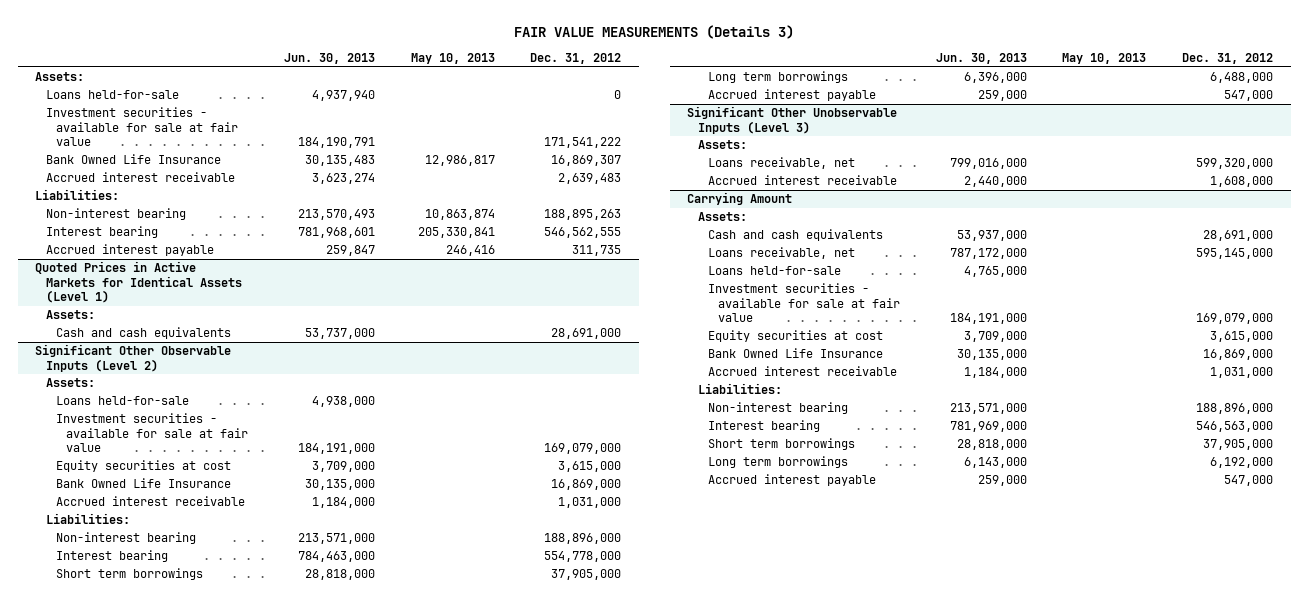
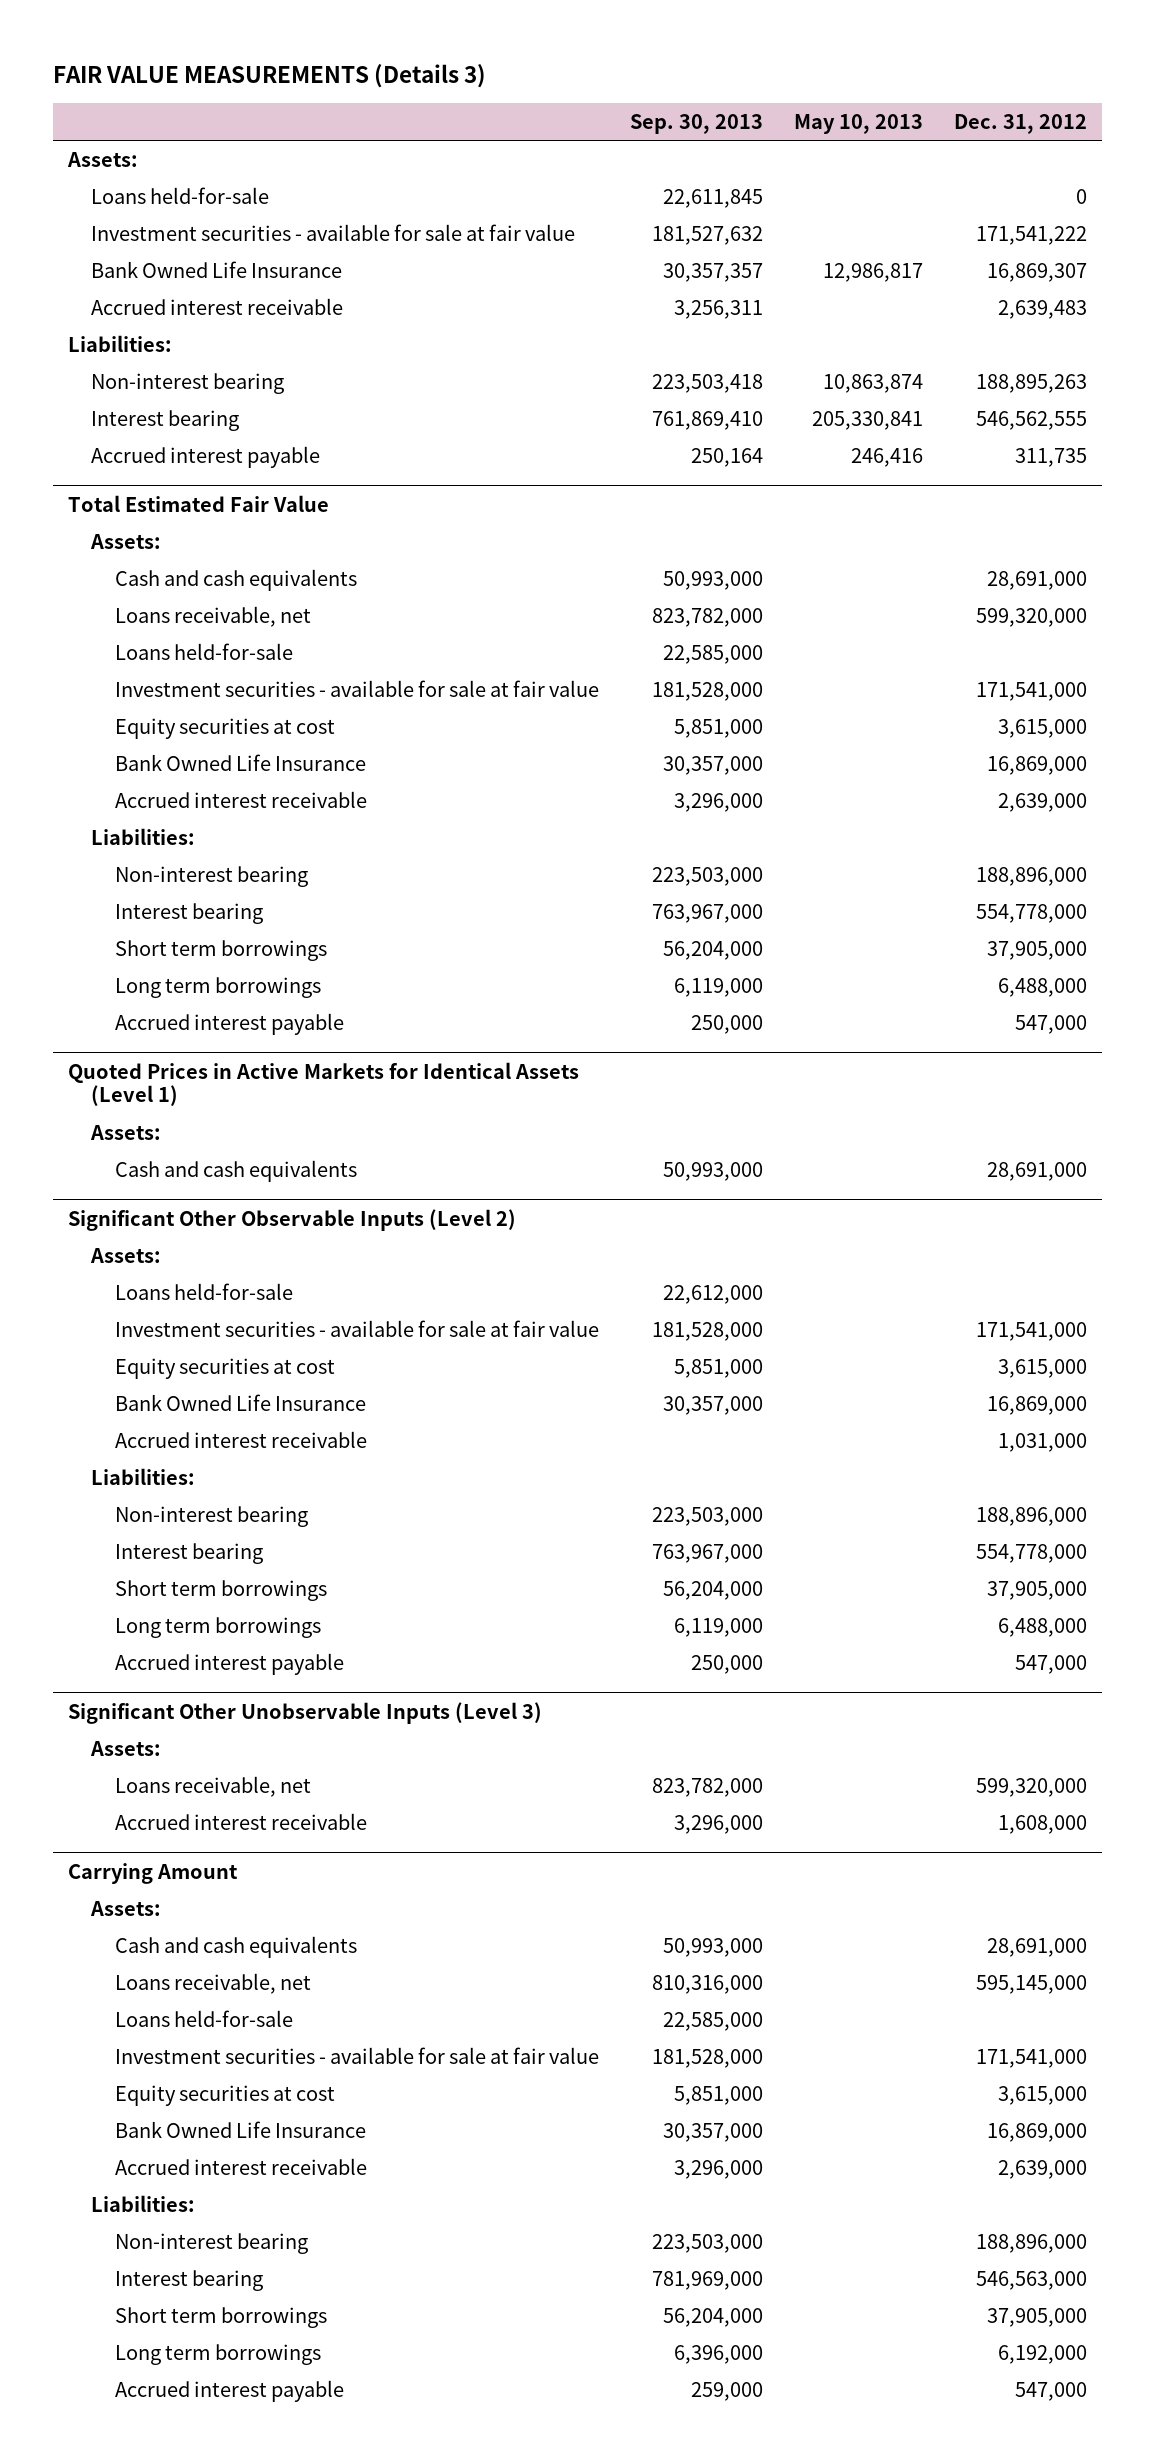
- | Jun. 30, 2013 | May 10, 2013 | Dec. 31, 2012
+ | Sep. 30, 2013 | May 10, 2013 | Dec. 31, 2012
+ Total Estimated Fair Value
+ Assets:
+ Cash and cash equivalents | 50,993,000 | | 28,691,000
+ Loans receivable, net | 823,782,000 | | 599,320,000
+ Loans held-for-sale | 22,585,000 | |
+ Investment securities - available for sale at fair value | 181,528,000 | | 171,541,000
+ Equity securities at cost | 5,851,000 | | 3,615,000
+ Bank Owned Life Insurance | 30,357,000 | | 16,869,000
+ Accrued interest receivable | 3,296,000 | | 2,639,000
+ Liabilities:
+ Non-interest bearing | 223,503,000 | | 188,896,000
+ Interest bearing | 763,967,000 | | 554,778,000
+ Short term borrowings | 56,204,000 | | 37,905,000
+ Long term borrowings | 6,119,000 | | 6,488,000
+ Accrued interest payable | 250,000 | | 547,000
@ Significant Other Observable Inputs (Level 2)
- Investment securities - available for sale at fair value | 184,191,000 | | 169,079,000
+ Investment securities - available for sale at fair value | 181,528,000 | | 171,541,000
@ Carrying Amount
- Investment securities - available for sale at fair value | 184,191,000 | | 169,079,000
+ Investment securities - available for sale at fair value | 181,528,000 | | 171,541,000
- Accrued interest receivable | 1,184,000 | | 1,031,000
+ Accrued interest receivable | 3,296,000 | | 2,639,000

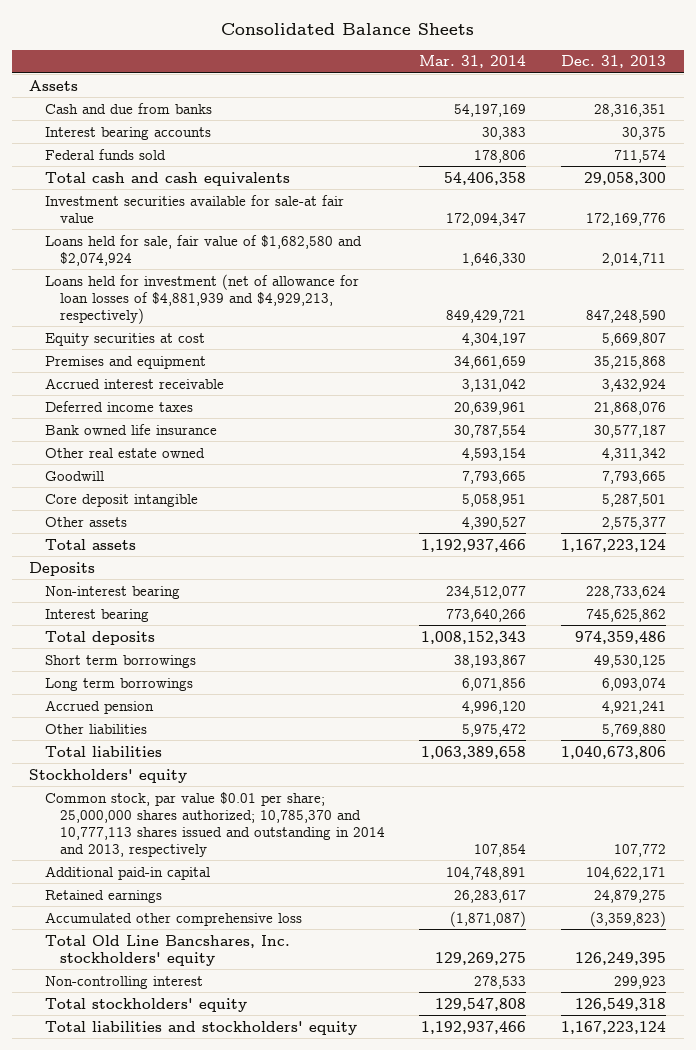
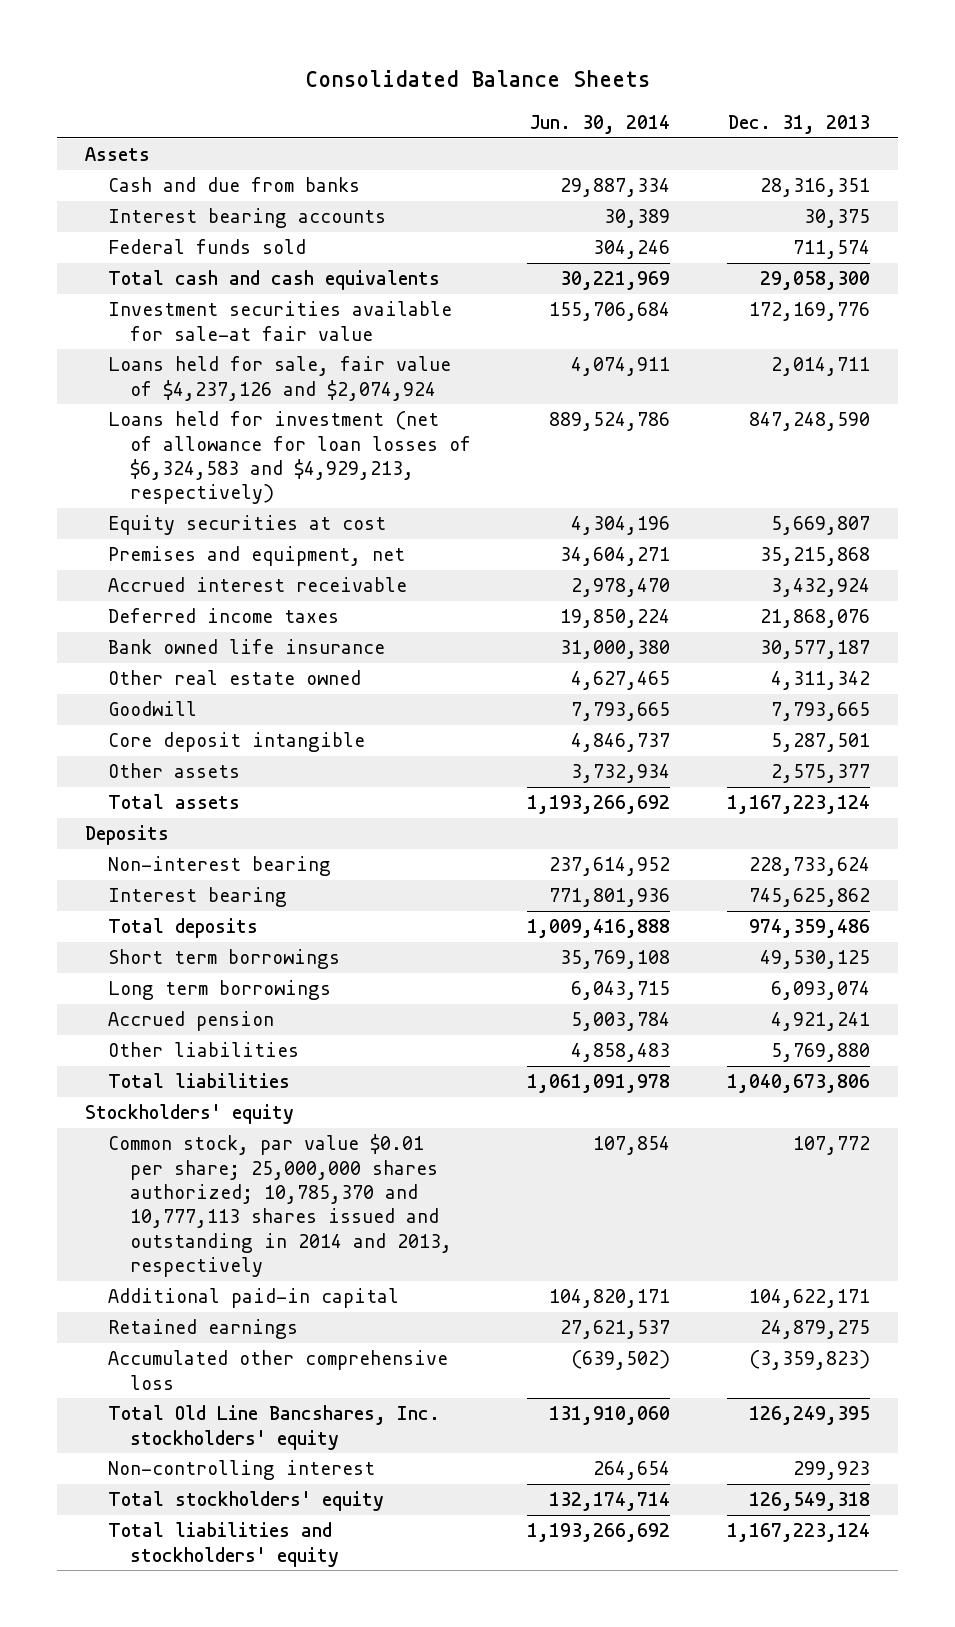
- | Mar. 31, 2014 | Dec. 31, 2013
+ | Jun. 30, 2014 | Dec. 31, 2013
- Loans held for sale, fair value of $1,682,580 and $2,074,924 | 1,646,330 | 2,014,711
- Loans held for investment (net of allowance for loan losses of $4,881,939 and $4,929,213, respectively) | 849,429,721 | 847,248,590
+ Loans held for sale, fair value of $4,237,126 and $2,074,924 | 4,074,911 | 2,014,711
+ Loans held for investment (net of allowance for loan losses of $6,324,583 and $4,929,213, respectively) | 889,524,786 | 847,248,590
- Premises and equipment | 34,661,659 | 35,215,868
+ Premises and equipment, net | 34,604,271 | 35,215,868

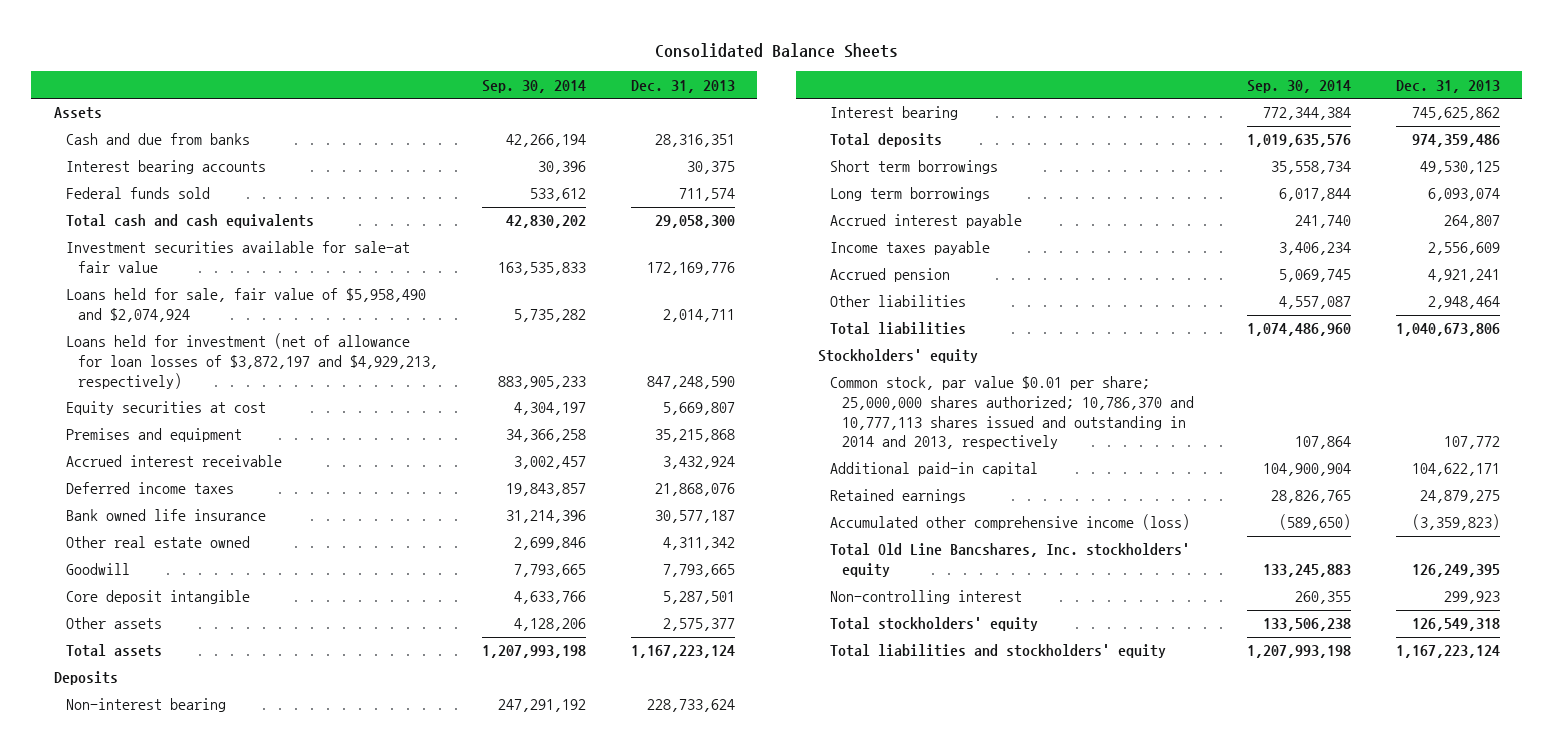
- | Jun. 30, 2014 | Dec. 31, 2013
+ | Sep. 30, 2014 | Dec. 31, 2013
- Loans held for sale, fair value of $4,237,126 and $2,074,924 | 4,074,911 | 2,014,711
- Loans held for investment (net of allowance for loan losses of $6,324,583 and $4,929,213, respectively) | 889,524,786 | 847,248,590
+ Loans held for sale, fair value of $5,958,490 and $2,074,924 | 5,735,282 | 2,014,711
+ Loans held for investment (net of allowance for loan losses of $3,872,197 and $4,929,213, respectively) | 883,905,233 | 847,248,590
- Premises and equipment, net | 34,604,271 | 35,215,868
+ Premises and equipment | 34,366,258 | 35,215,868
+ Accrued interest payable | 241,740 | 264,807
+ Income taxes payable | 3,406,234 | 2,556,609
- Other liabilities | 4,858,483 | 5,769,880
+ Other liabilities | 4,557,087 | 2,948,464
- Common stock, par value $0.01 per share; 25,000,000 shares authorized; 10,785,370 and 10,777,113 shares issued and outstanding in 2014 and 2013, respectively | 107,854 | 107,772
+ Common stock, par value $0.01 per share; 25,000,000 shares authorized; 10,786,370 and 10,777,113 shares issued and outstanding in 2014 and 2013, respectively | 107,864 | 107,772
- Accumulated other comprehensive loss | (639,502) | (3,359,823)
+ Accumulated other comprehensive income (loss) | (589,650) | (3,359,823)

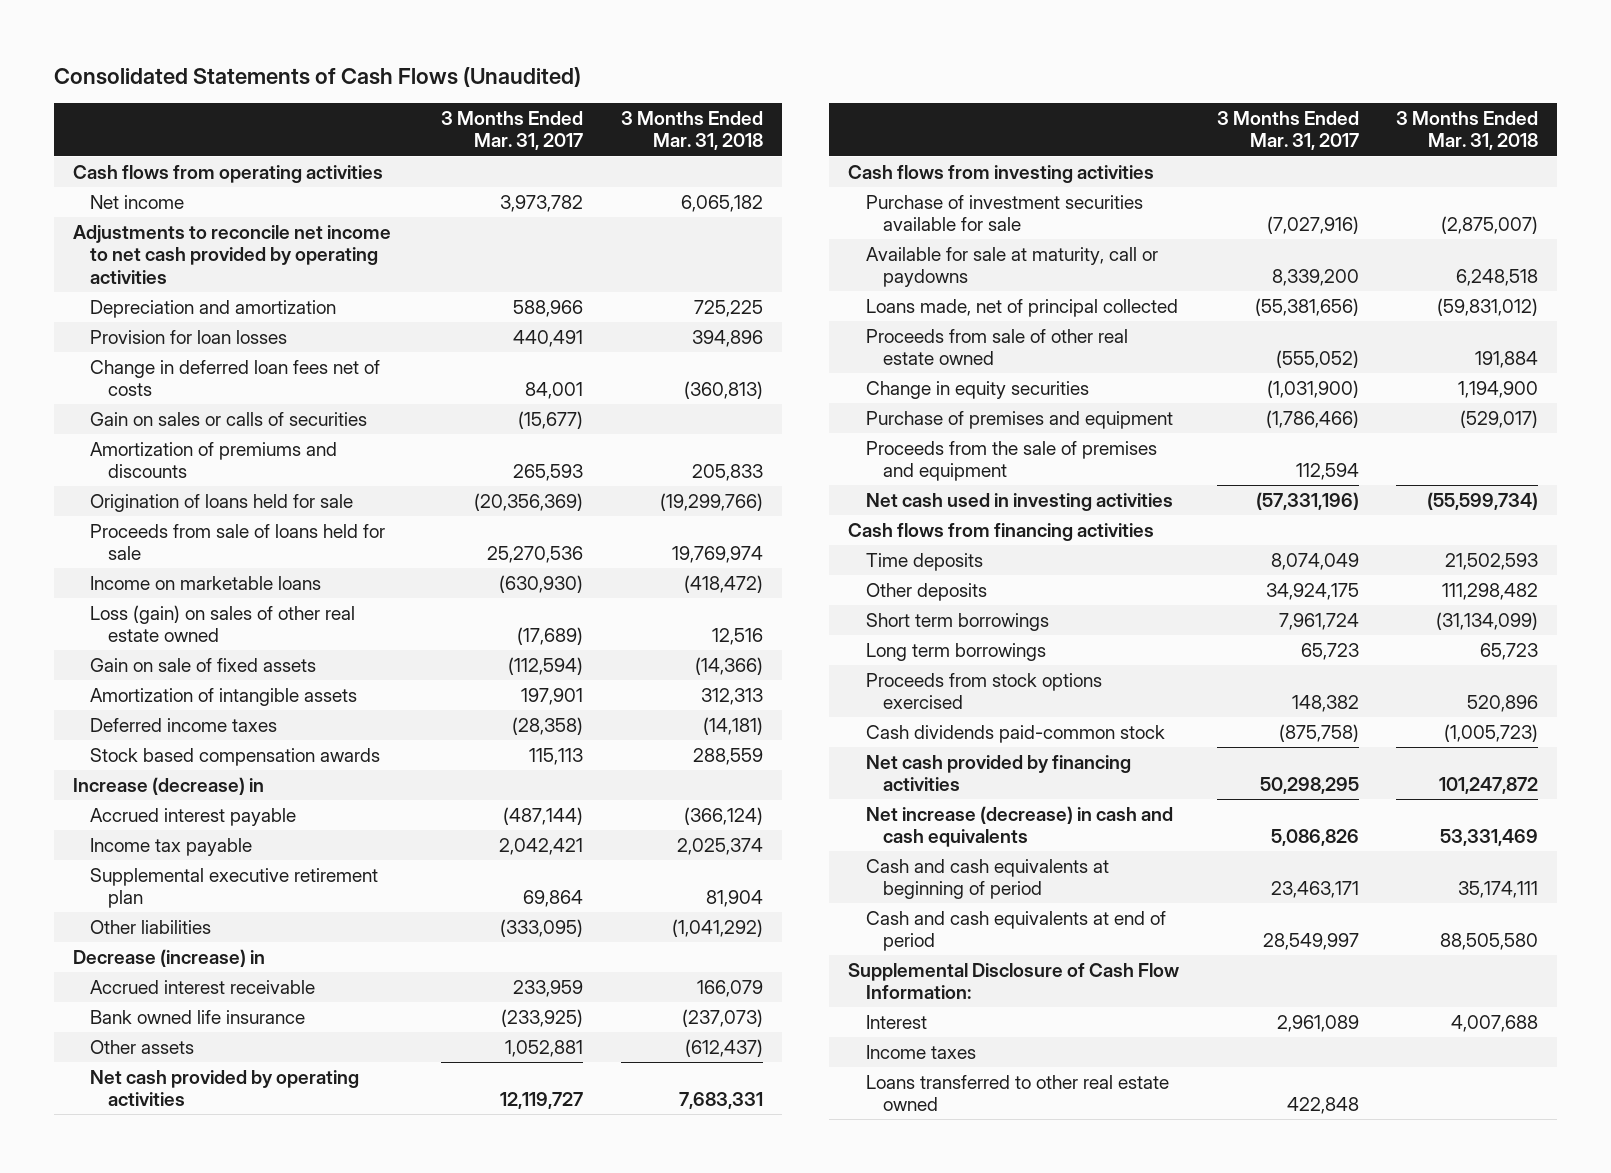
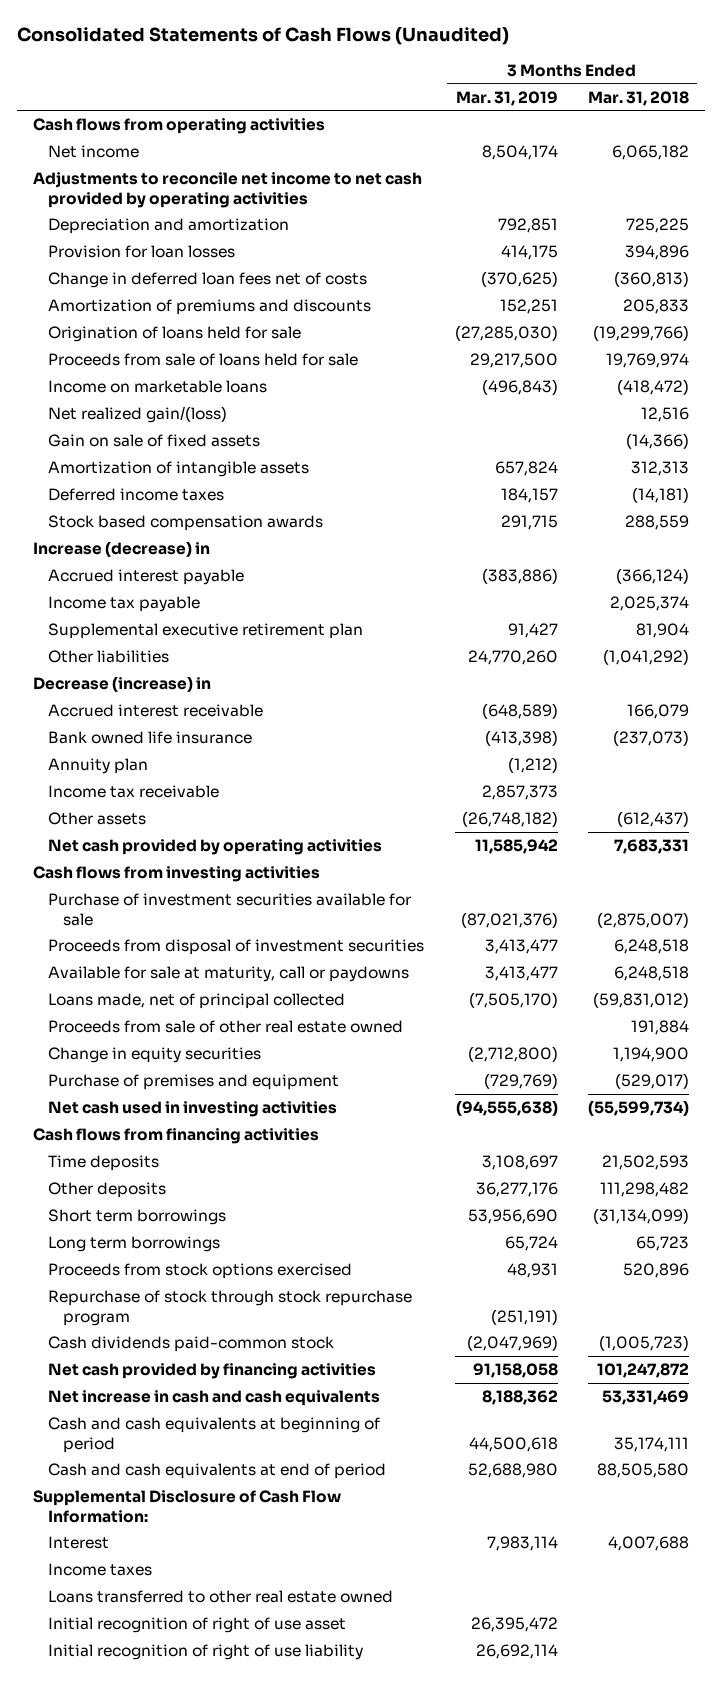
- | 3 Months Ended Mar. 31, 2017 | 3 Months Ended Mar. 31, 2018
+ | 3 Months Ended Mar. 31, 2019 | 3 Months Ended Mar. 31, 2018
- Gain on sales or calls of securities | (15,677) |
- Loss (gain) on sales of other real estate owned | (17,689) | 12,516
+ Net realized gain/(loss) | | 12,516
+ Annuity plan | (1,212) |
+ Income tax receivable | 2,857,373 |
+ Proceeds from disposal of investment securities | 3,413,477 | 6,248,518
- Proceeds from the sale of premises and equipment | 112,594 |
+ Repurchase of stock through stock repurchase program | (251,191) |
- Net increase (decrease) in cash and cash equivalents | 5,086,826 | 53,331,469
+ Net increase in cash and cash equivalents | 8,188,362 | 53,331,469
+ Initial recognition of right of use asset | 26,395,472 |
+ Initial recognition of right of use liability | 26,692,114 |

